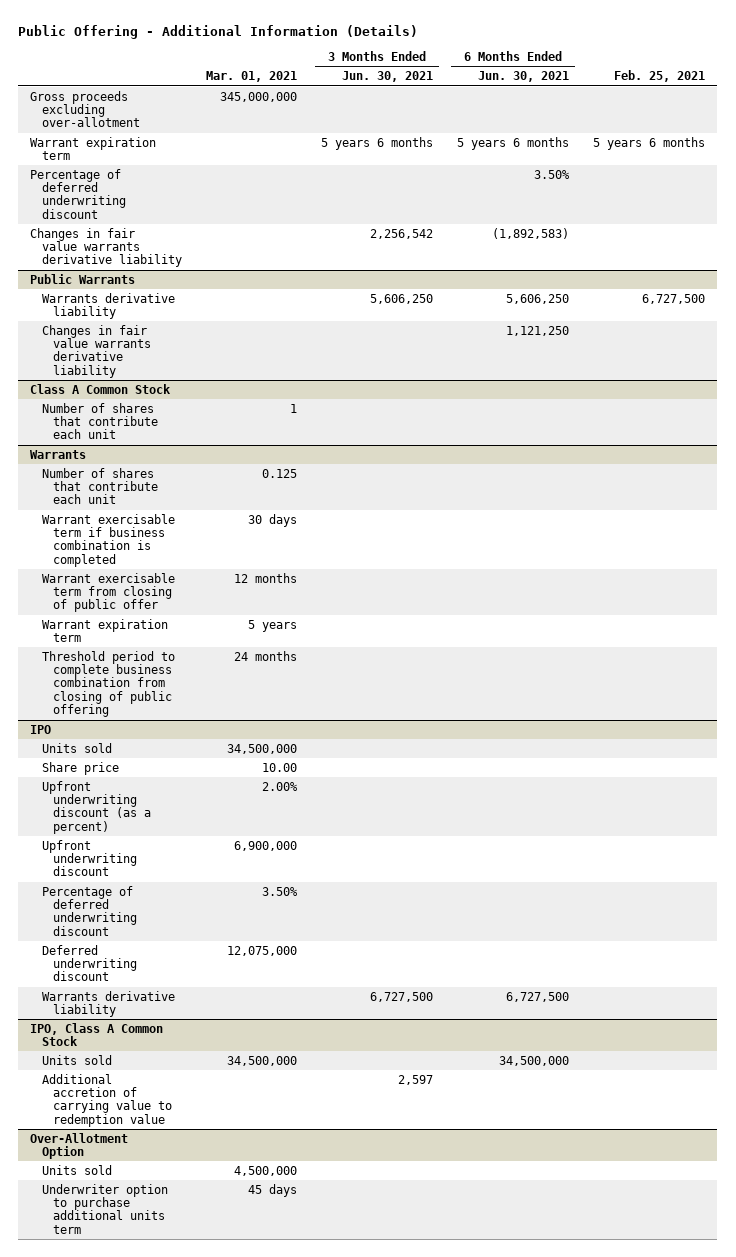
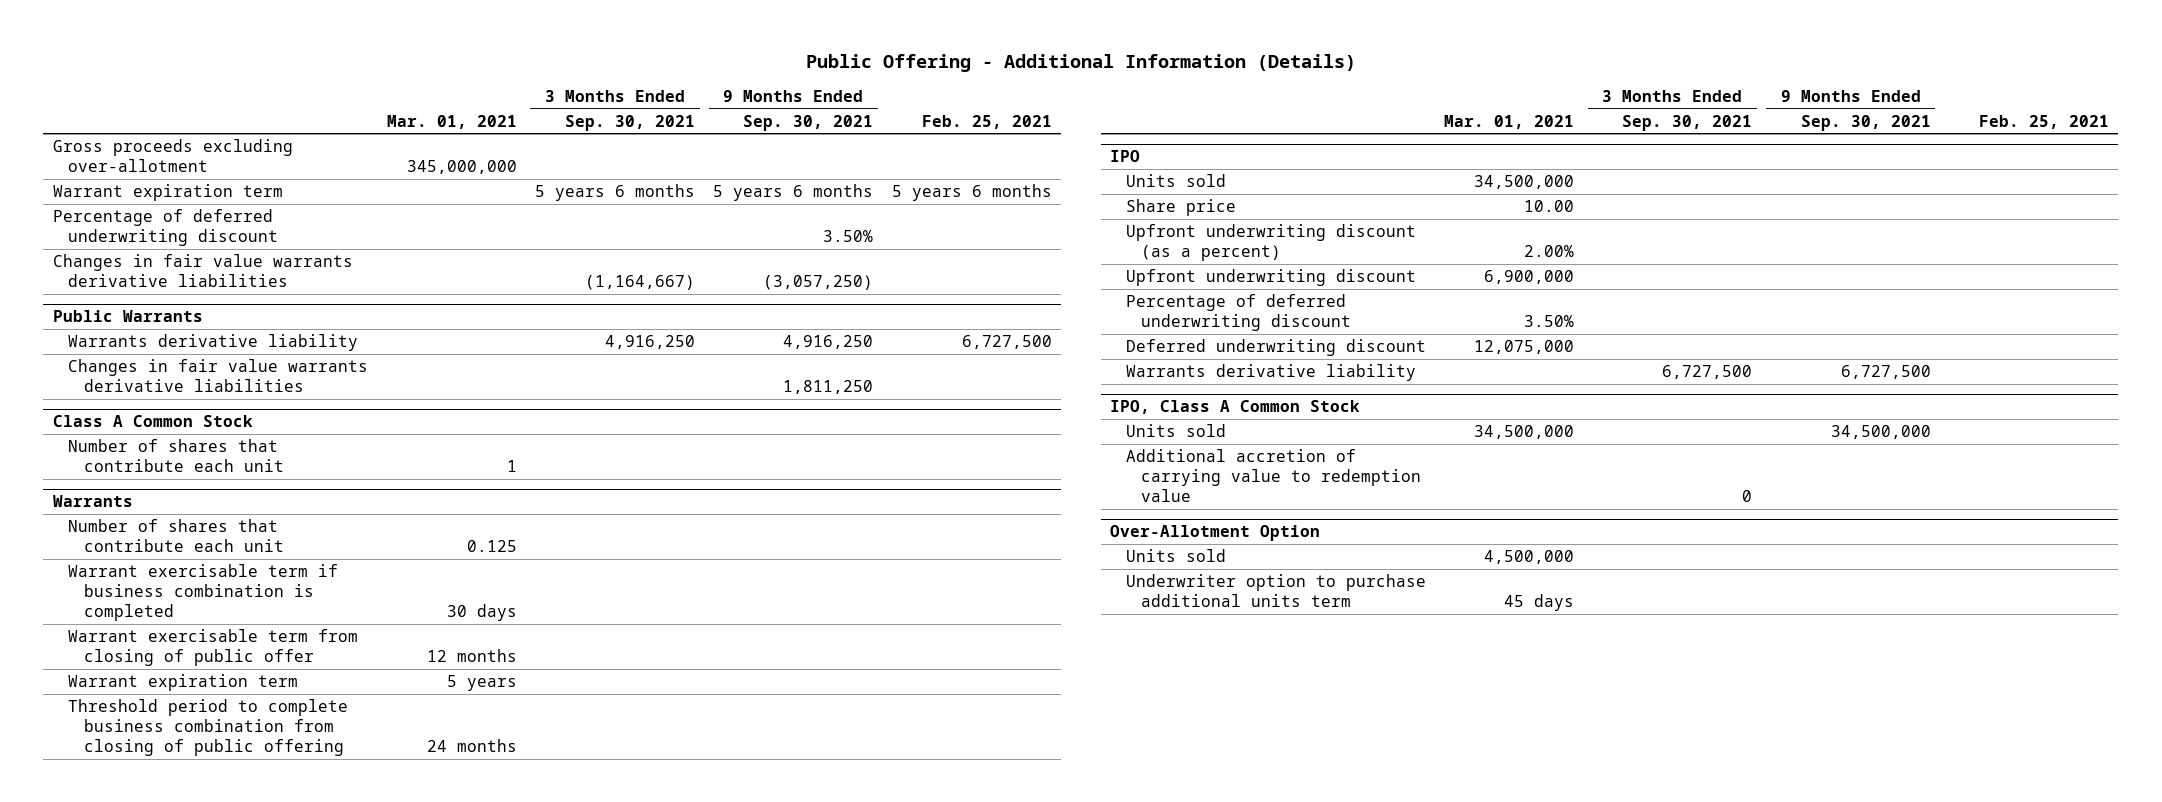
- | Mar. 01, 2021 | 3 Months Ended Jun. 30, 2021 | 6 Months Ended Jun. 30, 2021 | Feb. 25, 2021
+ | Mar. 01, 2021 | 3 Months Ended Sep. 30, 2021 | 9 Months Ended Sep. 30, 2021 | Feb. 25, 2021
- Changes in fair value warrants derivative liability | | 2,256,542 | (1,892,583) |
+ Changes in fair value warrants derivative liabilities | | (1,164,667) | (3,057,250) |
@ Public Warrants
- Changes in fair value warrants derivative liability | | | 1,121,250 |
+ Changes in fair value warrants derivative liabilities | | | 1,811,250 |

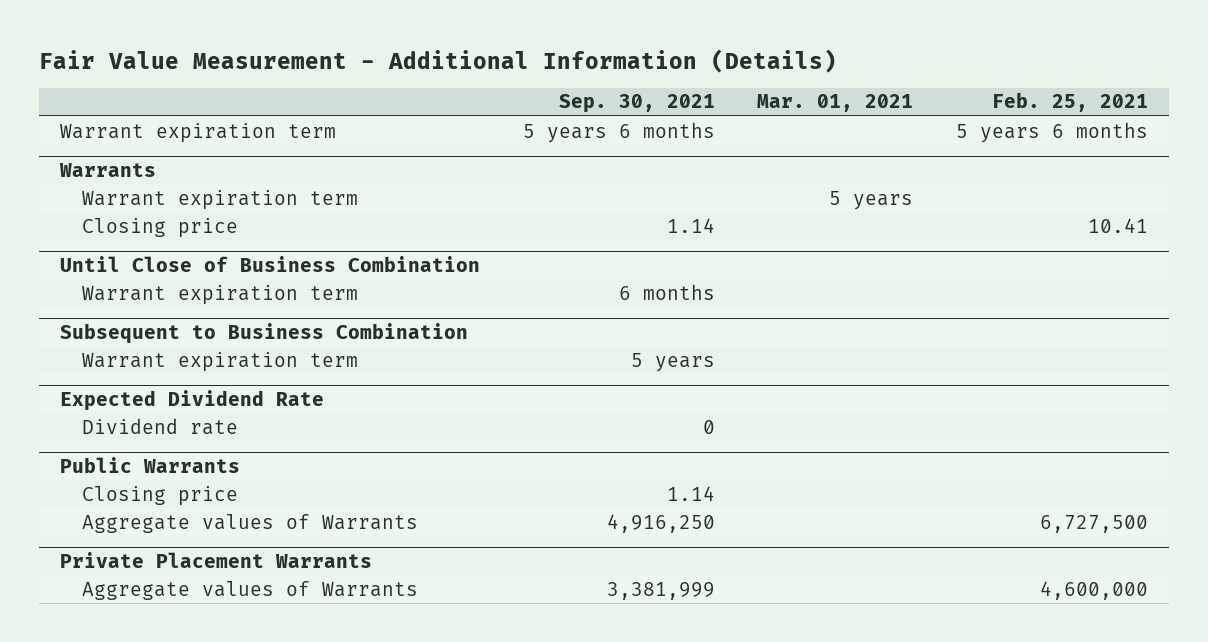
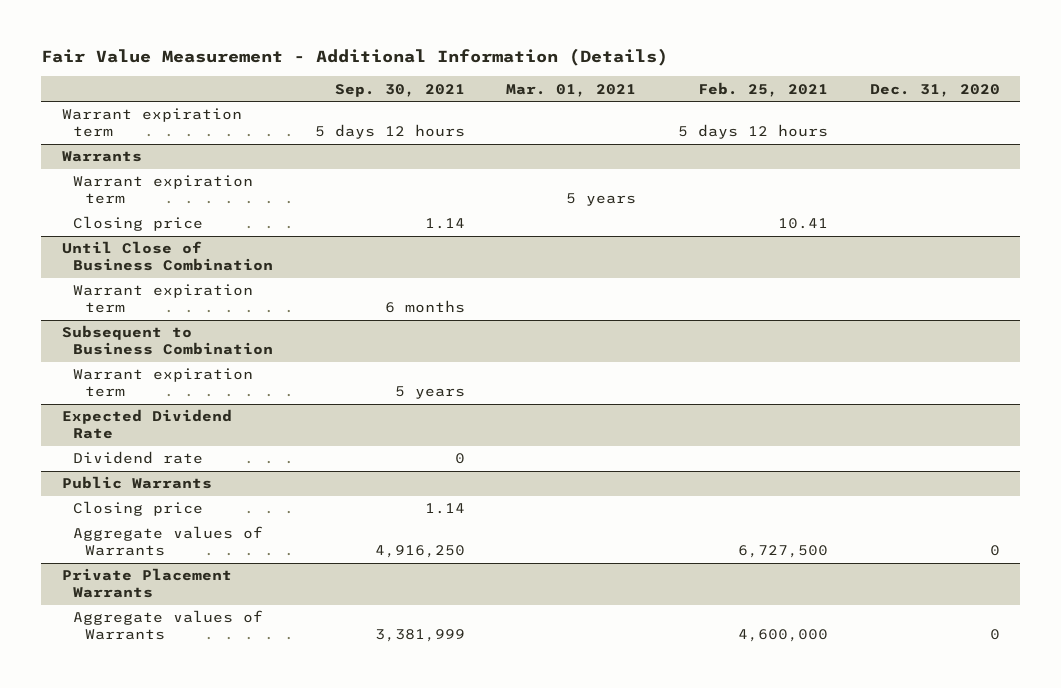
- | Sep. 30, 2021 | Mar. 01, 2021 | Feb. 25, 2021
+ | Sep. 30, 2021 | Mar. 01, 2021 | Feb. 25, 2021 | Dec. 31, 2020
- Warrant expiration term | 5 years 6 months | | 5 years 6 months
+ Warrant expiration term | 5 days 12 hours | | 5 days 12 hours |

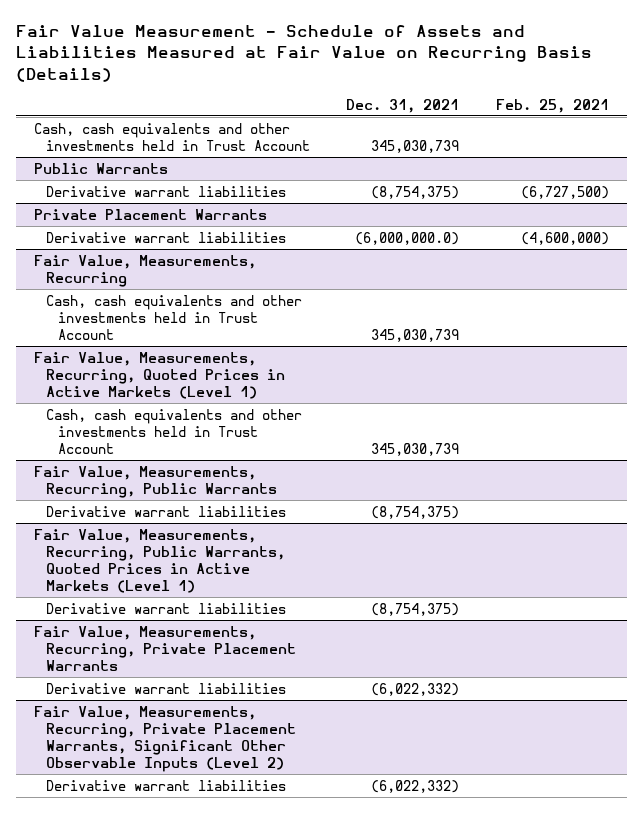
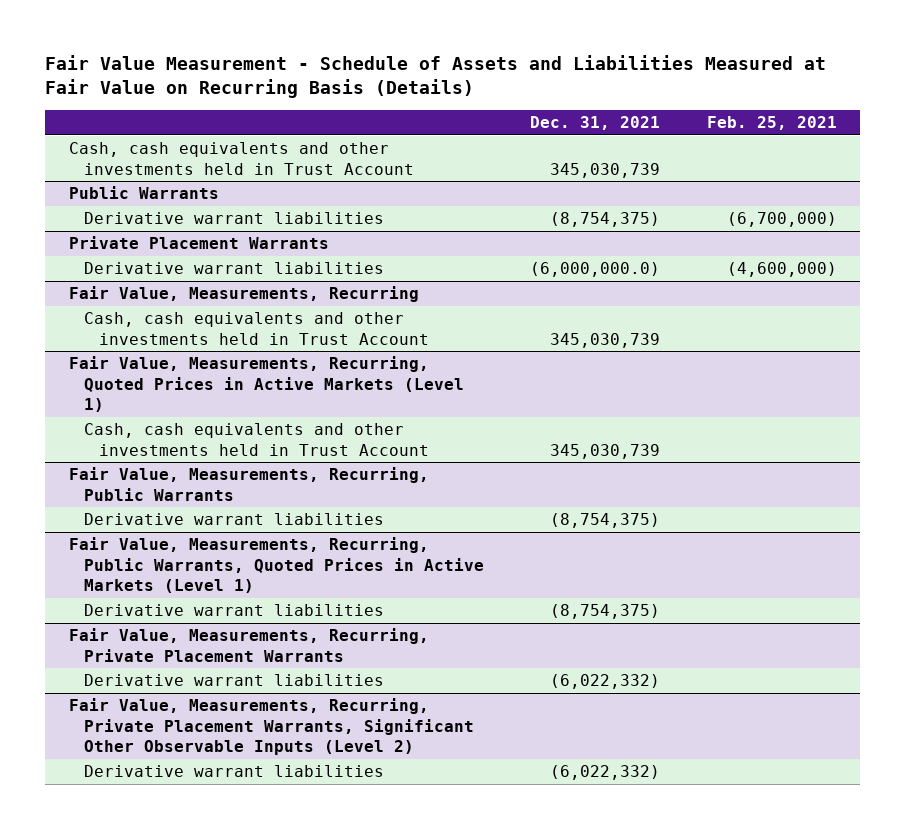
@ Public Warrants
- Derivative warrant liabilities | (8,754,375) | (6,727,500)
+ Derivative warrant liabilities | (8,754,375) | (6,700,000)

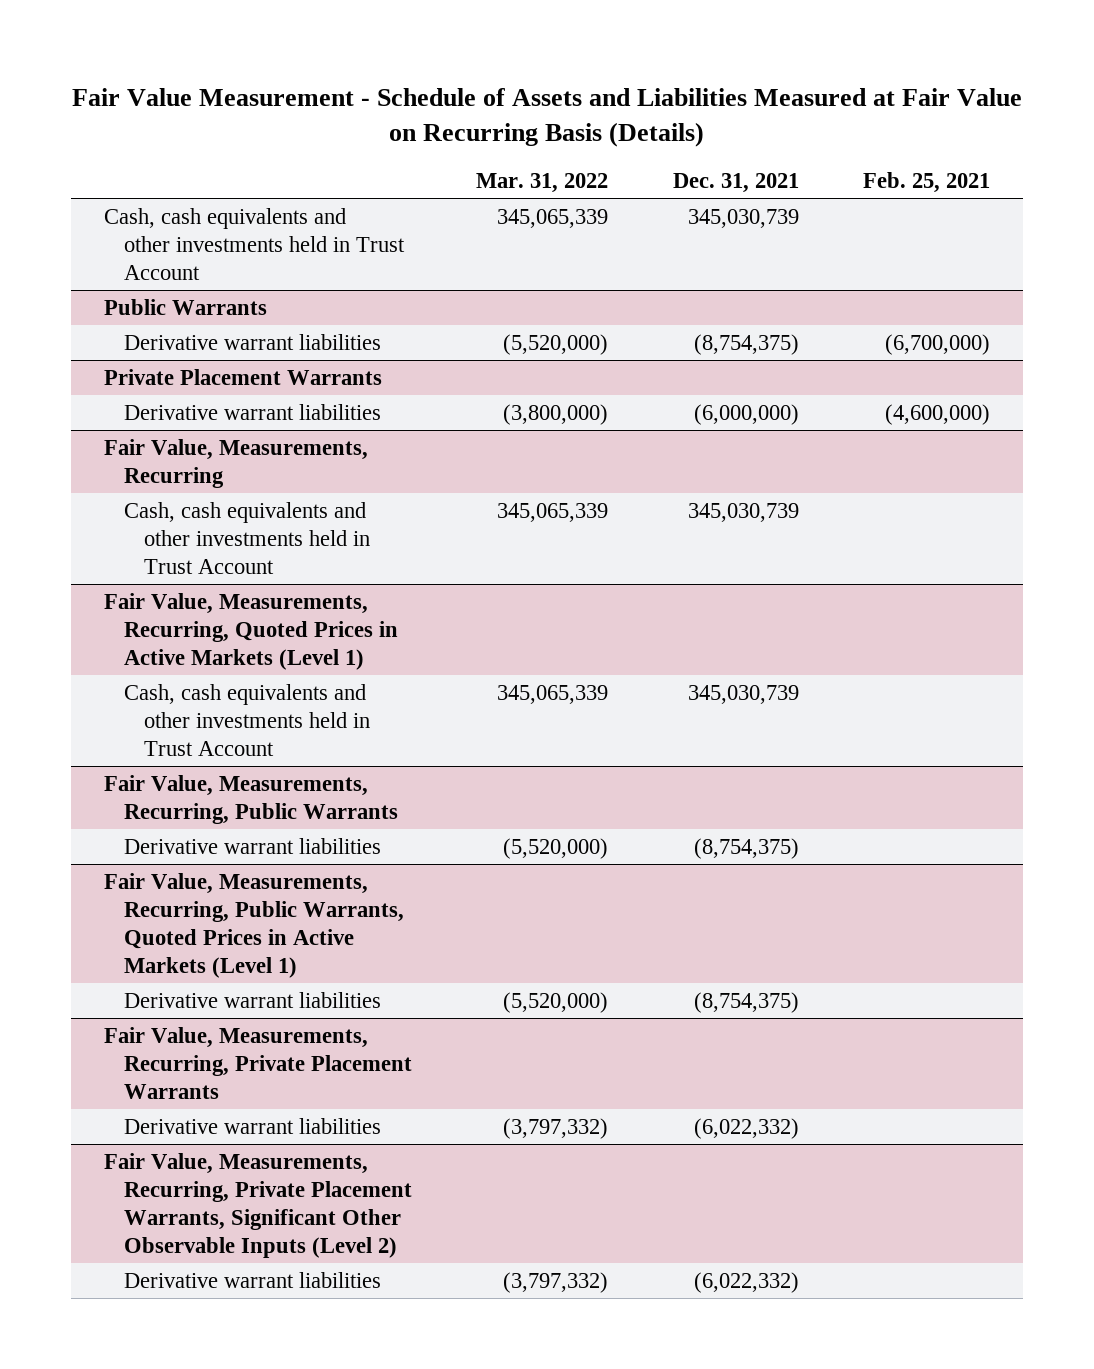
- | Dec. 31, 2021 | Feb. 25, 2021
+ | Mar. 31, 2022 | Dec. 31, 2021 | Feb. 25, 2021
@ Private Placement Warrants
- Derivative warrant liabilities | (6,000,000.0) | (4,600,000)
+ Derivative warrant liabilities | (3,800,000) | (6,000,000) | (4,600,000)

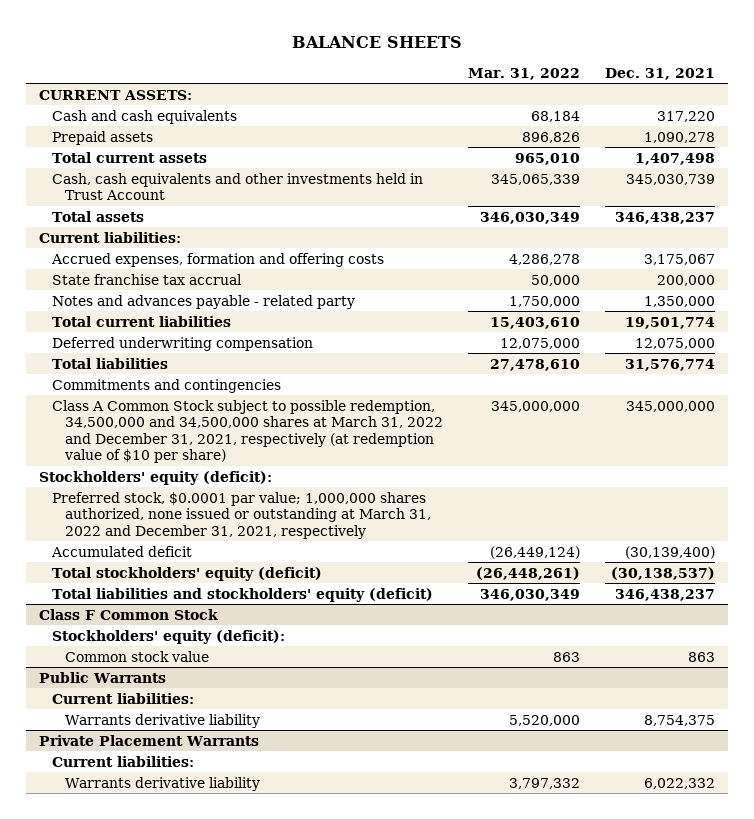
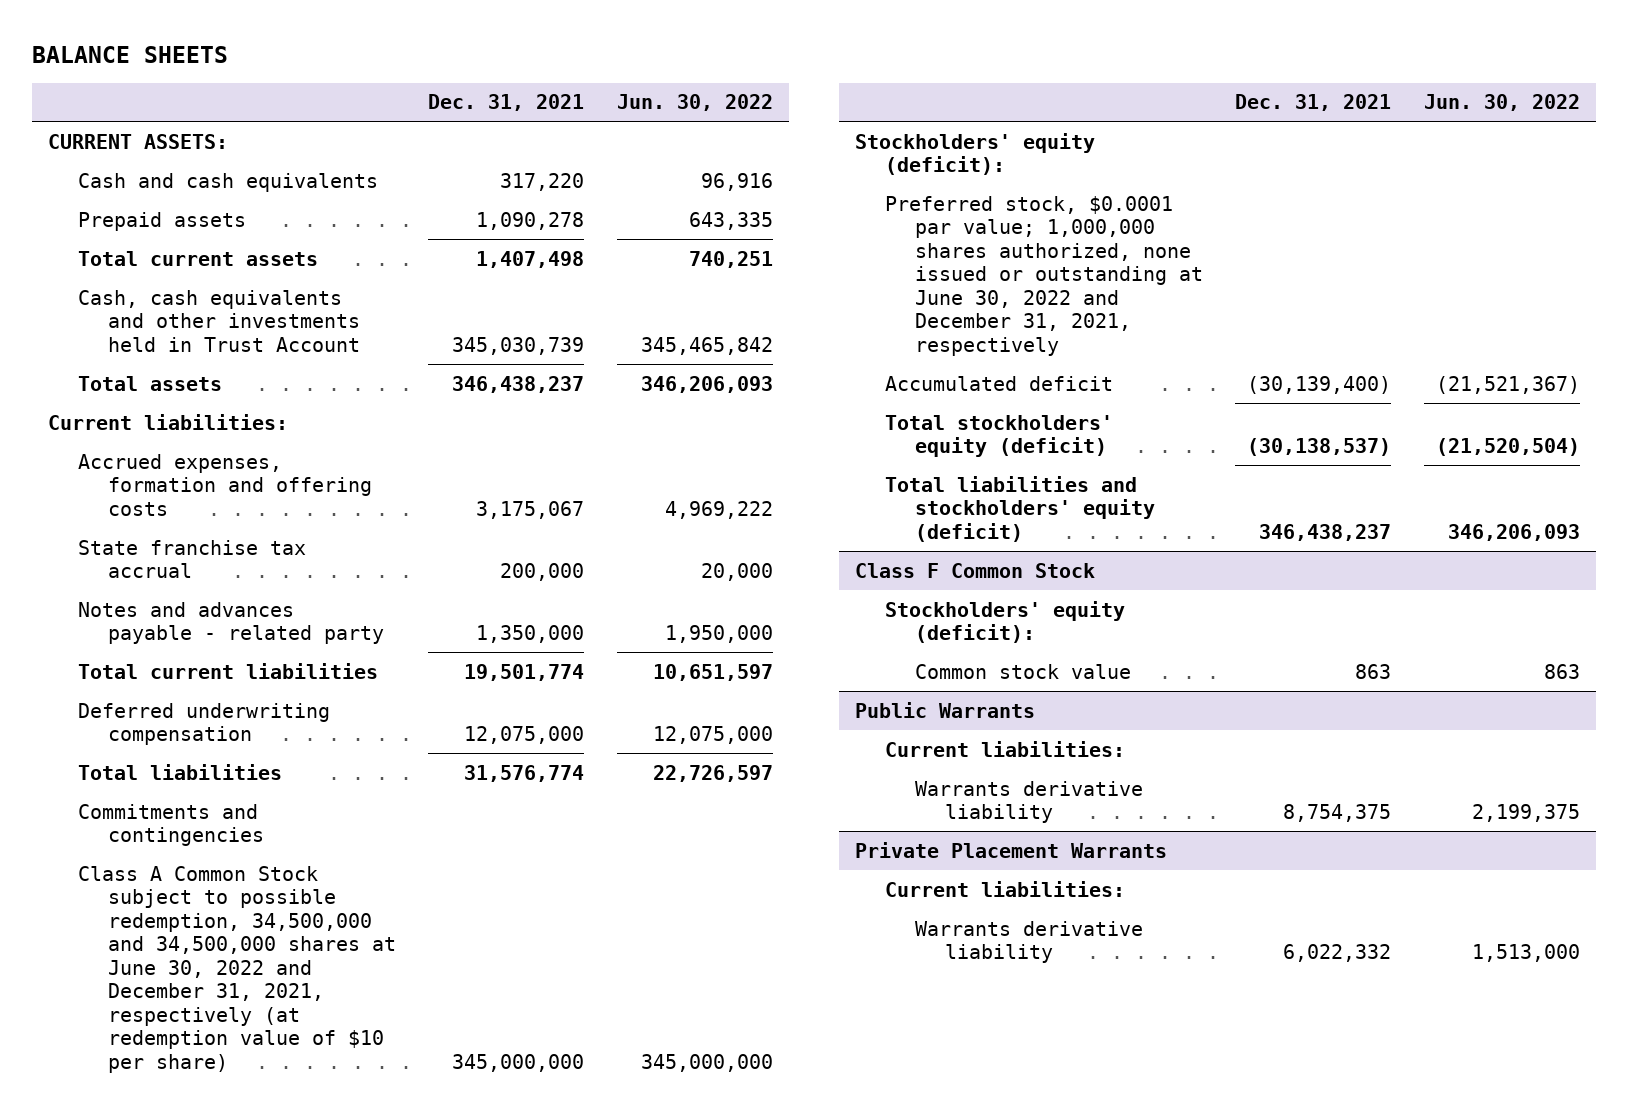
- | Mar. 31, 2022 | Dec. 31, 2021
+ | Dec. 31, 2021 | Jun. 30, 2022
- Class A Common Stock subject to possible redemption, 34,500,000 and 34,500,000 shares at March 31, 2022 and December 31, 2021, respectively (at redemption value of $10 per share) | 345,000,000 | 345,000,000
+ Class A Common Stock subject to possible redemption, 34,500,000 and 34,500,000 shares at June 30, 2022 and December 31, 2021, respectively (at redemption value of $10 per share) | 345,000,000 | 345,000,000
- Preferred stock, $0.0001 par value; 1,000,000 shares authorized, none issued or outstanding at March 31, 2022 and December 31, 2021, respectively
+ Preferred stock, $0.0001 par value; 1,000,000 shares authorized, none issued or outstanding at June 30, 2022 and December 31, 2021, respectively

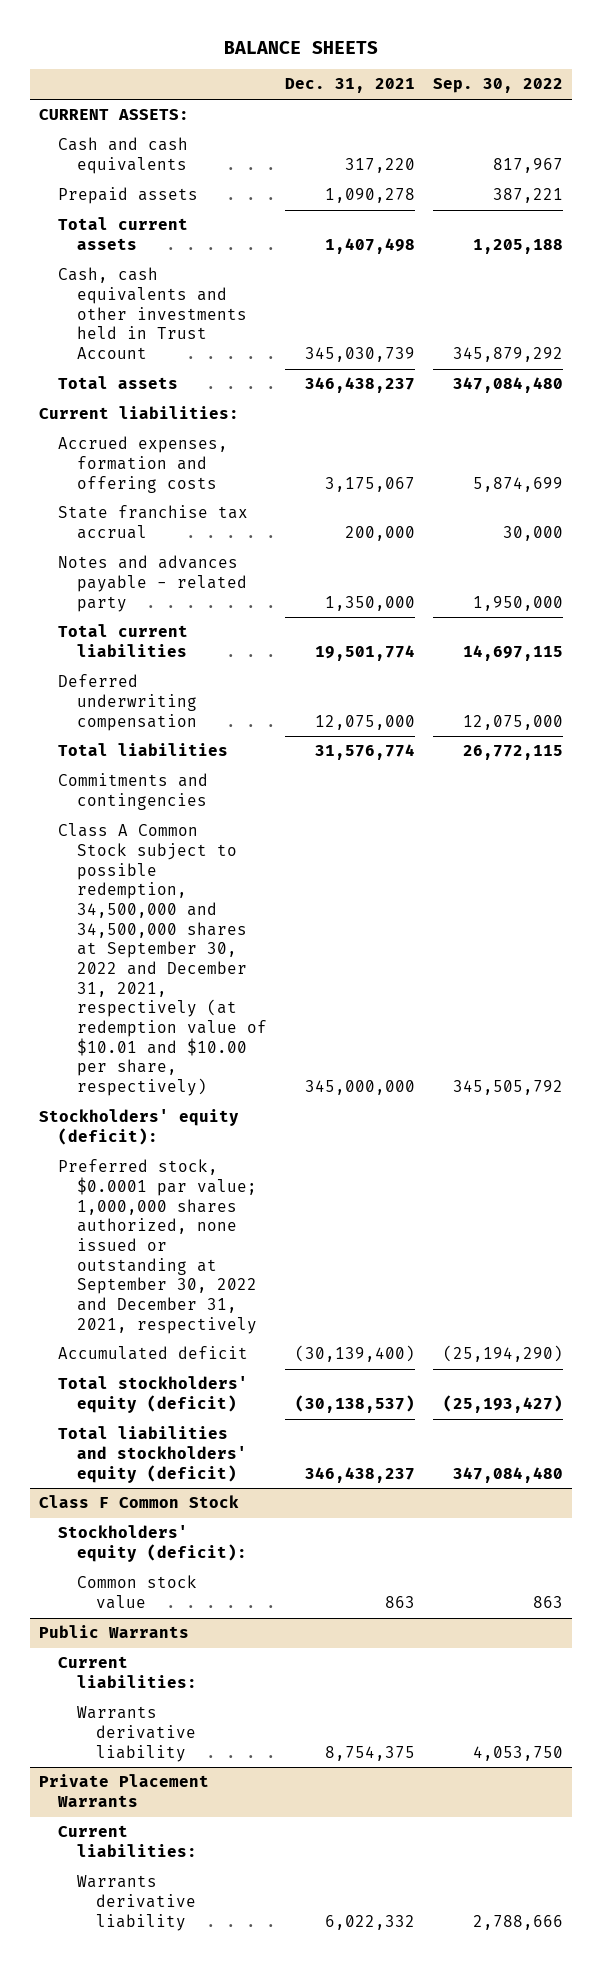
- | Dec. 31, 2021 | Jun. 30, 2022
+ | Dec. 31, 2021 | Sep. 30, 2022
- Class A Common Stock subject to possible redemption, 34,500,000 and 34,500,000 shares at June 30, 2022 and December 31, 2021, respectively (at redemption value of $10 per share) | 345,000,000 | 345,000,000
+ Class A Common Stock subject to possible redemption, 34,500,000 and 34,500,000 shares at September 30, 2022 and December 31, 2021, respectively (at redemption value of $10.01 and $10.00 per share, respectively) | 345,000,000 | 345,505,792
- Preferred stock, $0.0001 par value; 1,000,000 shares authorized, none issued or outstanding at June 30, 2022 and December 31, 2021, respectively
+ Preferred stock, $0.0001 par value; 1,000,000 shares authorized, none issued or outstanding at September 30, 2022 and December 31, 2021, respectively

